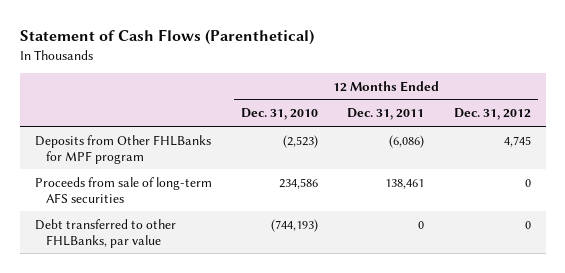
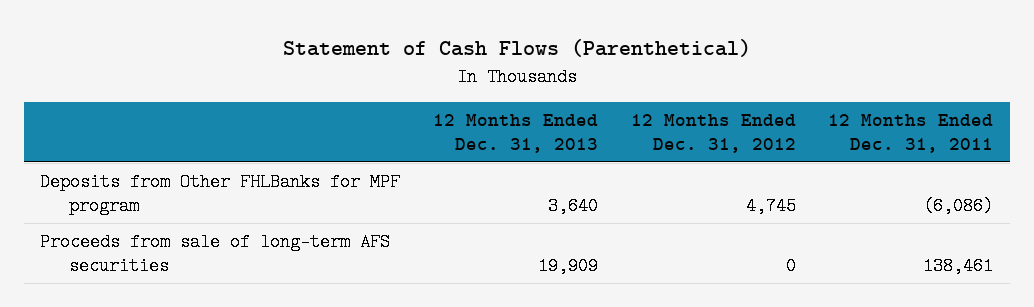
- | 12 Months Ended Dec. 31, 2010 | 12 Months Ended Dec. 31, 2011 | 12 Months Ended Dec. 31, 2012
+ | 12 Months Ended Dec. 31, 2013 | 12 Months Ended Dec. 31, 2012 | 12 Months Ended Dec. 31, 2011
- Debt transferred to other FHLBanks, par value | (744,193) | 0 | 0

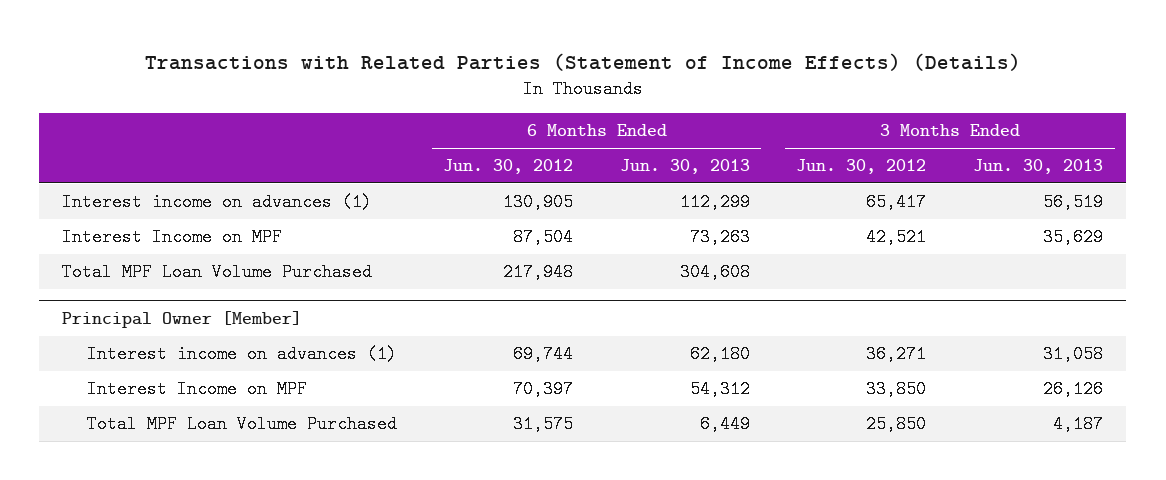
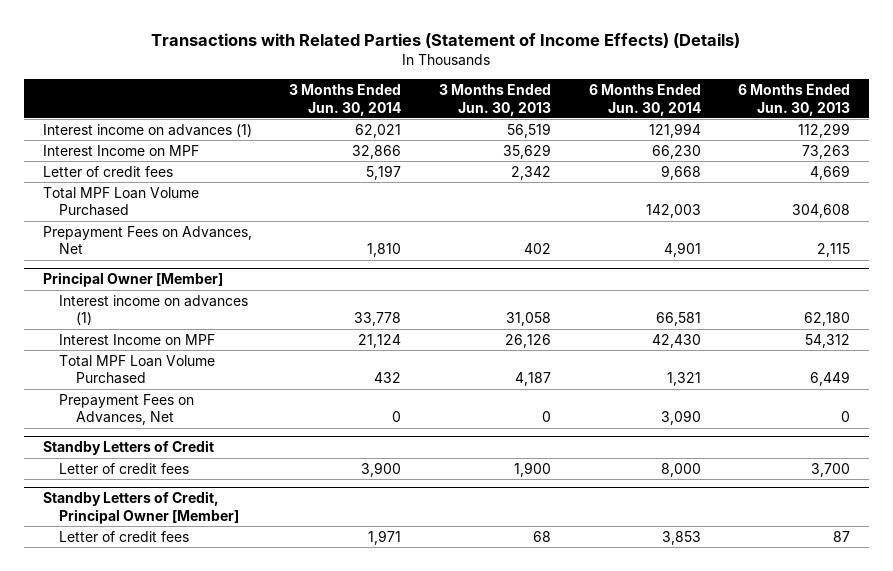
- | 6 Months Ended Jun. 30, 2012 | 6 Months Ended Jun. 30, 2013 | 3 Months Ended Jun. 30, 2012 | 3 Months Ended Jun. 30, 2013
+ | 3 Months Ended Jun. 30, 2014 | 3 Months Ended Jun. 30, 2013 | 6 Months Ended Jun. 30, 2014 | 6 Months Ended Jun. 30, 2013
+ Letter of credit fees | 5,197 | 2,342 | 9,668 | 4,669
+ Prepayment Fees on Advances, Net | 1,810 | 402 | 4,901 | 2,115
@ Principal Owner [Member]
+ Prepayment Fees on Advances, Net | 0 | 0 | 3,090 | 0
+ Standby Letters of Credit
+ Letter of credit fees | 3,900 | 1,900 | 8,000 | 3,700
+ Standby Letters of Credit, Principal Owner [Member]
+ Letter of credit fees | 1,971 | 68 | 3,853 | 87

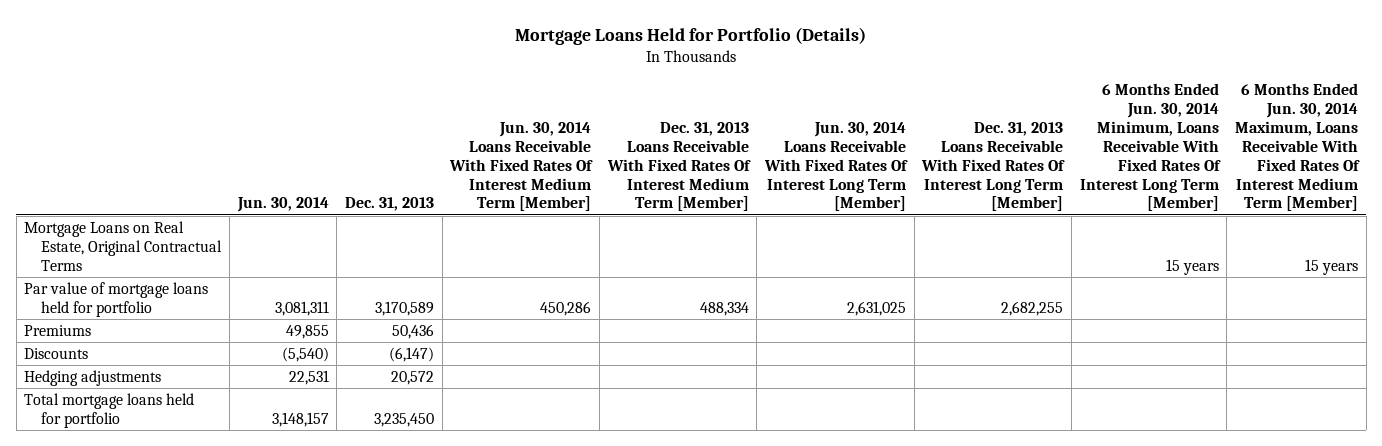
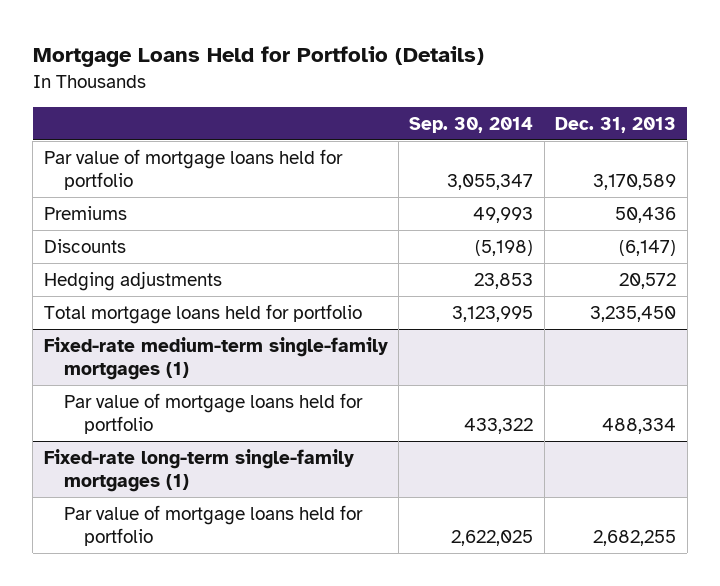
- | Jun. 30, 2014 | Dec. 31, 2013 | Jun. 30, 2014 Loans Receivable With Fixed Rates Of Interest Medium Term [Member] | Dec. 31, 2013 Loans Receivable With Fixed Rates Of Interest Medium Term [Member] | Jun. 30, 2014 Loans Receivable With Fixed Rates Of Interest Long Term [Member] | Dec. 31, 2013 Loans Receivable With Fixed Rates Of Interest Long Term [Member] | 6 Months Ended Jun. 30, 2014 Minimum, Loans Receivable With Fixed Rates Of Interest Long Term [Member] | 6 Months Ended Jun. 30, 2014 Maximum, Loans Receivable With Fixed Rates Of Interest Medium Term [Member]
+ | Sep. 30, 2014 | Dec. 31, 2013
- Mortgage Loans on Real Estate, Original Contractual Terms | | | | | | | 15 years | 15 years
+ Fixed-rate medium-term single-family mortgages (1)
+ Par value of mortgage loans held for portfolio | 433,322 | 488,334
+ Fixed-rate long-term single-family mortgages (1)
+ Par value of mortgage loans held for portfolio | 2,622,025 | 2,682,255

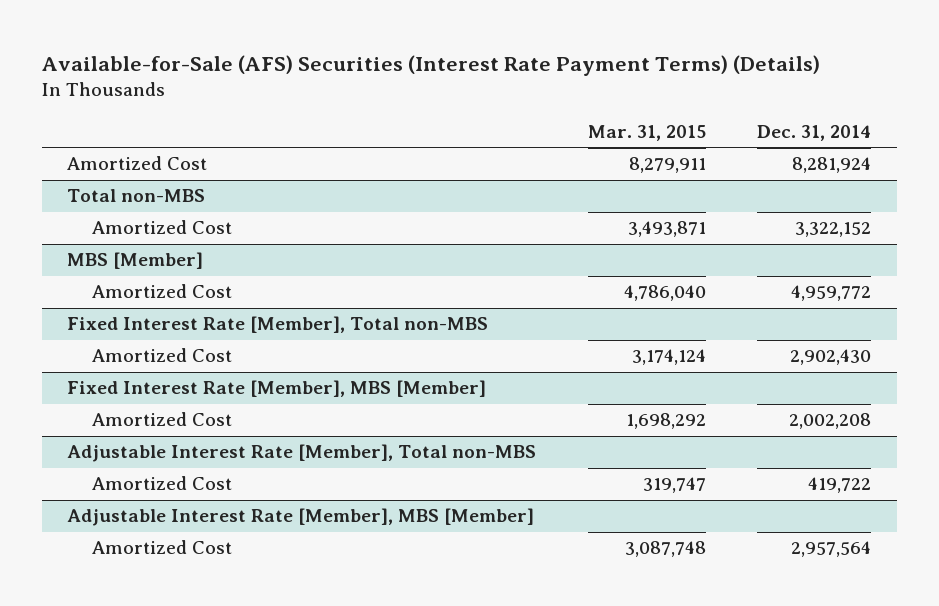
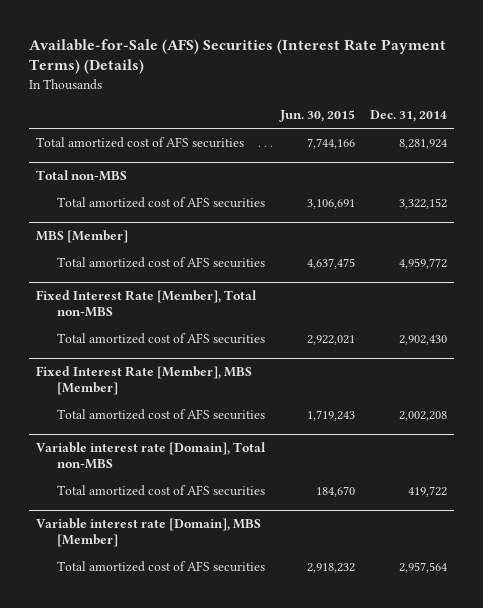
- | Mar. 31, 2015 | Dec. 31, 2014
+ | Jun. 30, 2015 | Dec. 31, 2014
- Amortized Cost | 8,279,911 | 8,281,924
+ Total amortized cost of AFS securities | 7,744,166 | 8,281,924
@ Total non-MBS
- Amortized Cost | 3,493,871 | 3,322,152
+ Total amortized cost of AFS securities | 3,106,691 | 3,322,152
@ MBS [Member]
- Amortized Cost | 4,786,040 | 4,959,772
+ Total amortized cost of AFS securities | 4,637,475 | 4,959,772
@ Fixed Interest Rate [Member], Total non-MBS
- Amortized Cost | 3,174,124 | 2,902,430
+ Total amortized cost of AFS securities | 2,922,021 | 2,902,430
@ Fixed Interest Rate [Member], MBS [Member]
- Amortized Cost | 1,698,292 | 2,002,208
- Adjustable Interest Rate [Member], Total non-MBS
- Amortized Cost | 319,747 | 419,722
- Adjustable Interest Rate [Member], MBS [Member]
- Amortized Cost | 3,087,748 | 2,957,564
@ Fixed Interest Rate [Member], MBS [Member]
+ Total amortized cost of AFS securities | 1,719,243 | 2,002,208
+ Variable interest rate [Domain], Total non-MBS
+ Total amortized cost of AFS securities | 184,670 | 419,722
+ Variable interest rate [Domain], MBS [Member]
+ Total amortized cost of AFS securities | 2,918,232 | 2,957,564

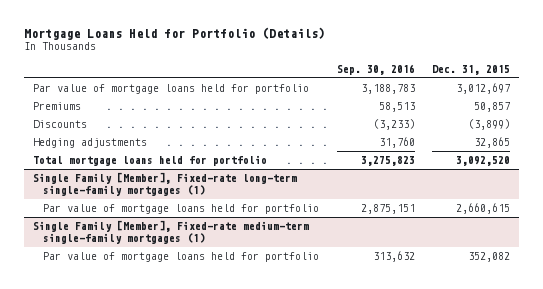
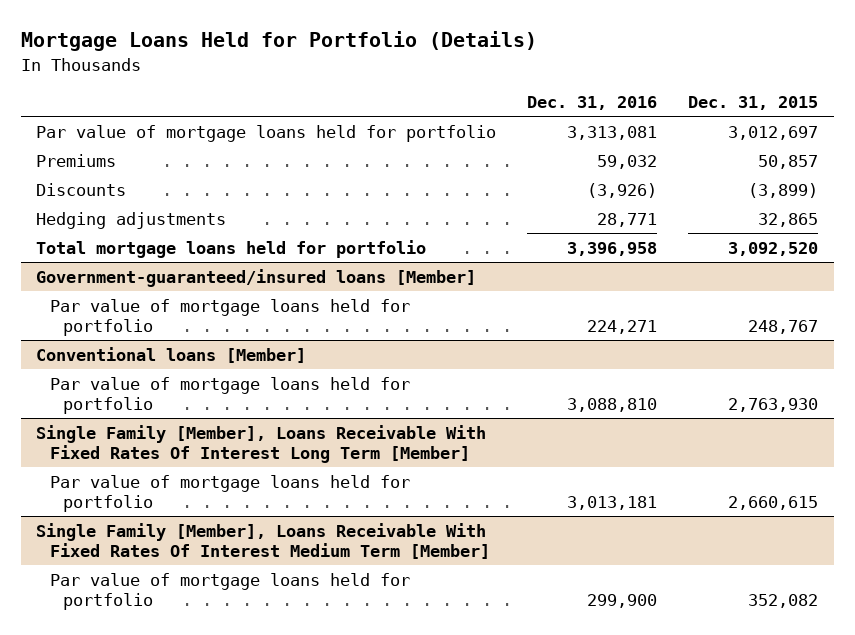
- | Sep. 30, 2016 | Dec. 31, 2015
+ | Dec. 31, 2016 | Dec. 31, 2015
- Single Family [Member], Fixed-rate long-term single-family mortgages (1)
+ Government-guaranteed/insured loans [Member]
+ Par value of mortgage loans held for portfolio | 224,271 | 248,767
+ Conventional loans [Member]
+ Par value of mortgage loans held for portfolio | 3,088,810 | 2,763,930
+ Single Family [Member], Loans Receivable With Fixed Rates Of Interest Long Term [Member]
- Single Family [Member], Fixed-rate medium-term single-family mortgages (1)
+ Single Family [Member], Loans Receivable With Fixed Rates Of Interest Medium Term [Member]

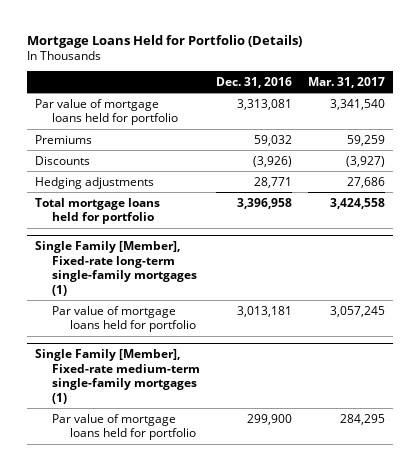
- | Dec. 31, 2016 | Dec. 31, 2015
+ | Dec. 31, 2016 | Mar. 31, 2017
- Government-guaranteed/insured loans [Member]
- Par value of mortgage loans held for portfolio | 224,271 | 248,767
- Conventional loans [Member]
- Par value of mortgage loans held for portfolio | 3,088,810 | 2,763,930
- Single Family [Member], Loans Receivable With Fixed Rates Of Interest Long Term [Member]
+ Single Family [Member], Fixed-rate long-term single-family mortgages (1)
- Single Family [Member], Loans Receivable With Fixed Rates Of Interest Medium Term [Member]
+ Single Family [Member], Fixed-rate medium-term single-family mortgages (1)

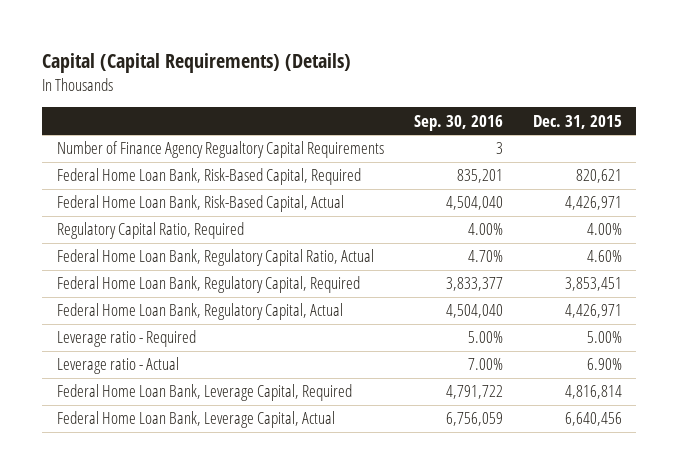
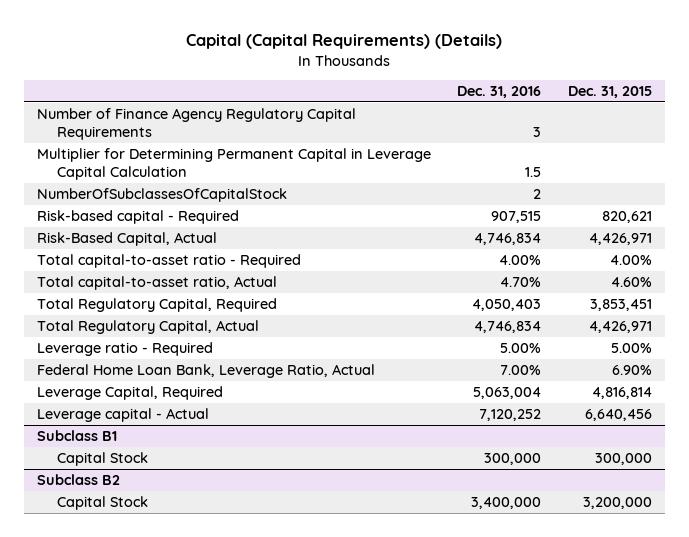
- | Sep. 30, 2016 | Dec. 31, 2015
+ | Dec. 31, 2016 | Dec. 31, 2015
- Number of Finance Agency Regualtory Capital Requirements | 3 |
- Federal Home Loan Bank, Risk-Based Capital, Required | 835,201 | 820,621
- Federal Home Loan Bank, Risk-Based Capital, Actual | 4,504,040 | 4,426,971
- Regulatory Capital Ratio, Required | 4.00% | 4.00%
- Federal Home Loan Bank, Regulatory Capital Ratio, Actual | 4.70% | 4.60%
- Federal Home Loan Bank, Regulatory Capital, Required | 3,833,377 | 3,853,451
- Federal Home Loan Bank, Regulatory Capital, Actual | 4,504,040 | 4,426,971
+ Number of Finance Agency Regulatory Capital Requirements | 3 |
+ Multiplier for Determining Permanent Capital in Leverage Capital Calculation | 1.5 |
+ NumberOfSubclassesOfCapitalStock | 2 |
+ Risk-based capital - Required | 907,515 | 820,621
+ Risk-Based Capital, Actual | 4,746,834 | 4,426,971
+ Total capital-to-asset ratio - Required | 4.00% | 4.00%
+ Total capital-to-asset ratio, Actual | 4.70% | 4.60%
+ Total Regulatory Capital, Required | 4,050,403 | 3,853,451
+ Total Regulatory Capital, Actual | 4,746,834 | 4,426,971
- Leverage ratio - Actual | 7.00% | 6.90%
- Federal Home Loan Bank, Leverage Capital, Required | 4,791,722 | 4,816,814
- Federal Home Loan Bank, Leverage Capital, Actual | 6,756,059 | 6,640,456
+ Federal Home Loan Bank, Leverage Ratio, Actual | 7.00% | 6.90%
+ Leverage Capital, Required | 5,063,004 | 4,816,814
+ Leverage capital - Actual | 7,120,252 | 6,640,456
+ Subclass B1
+ Capital Stock | 300,000 | 300,000
+ Subclass B2
+ Capital Stock | 3,400,000 | 3,200,000

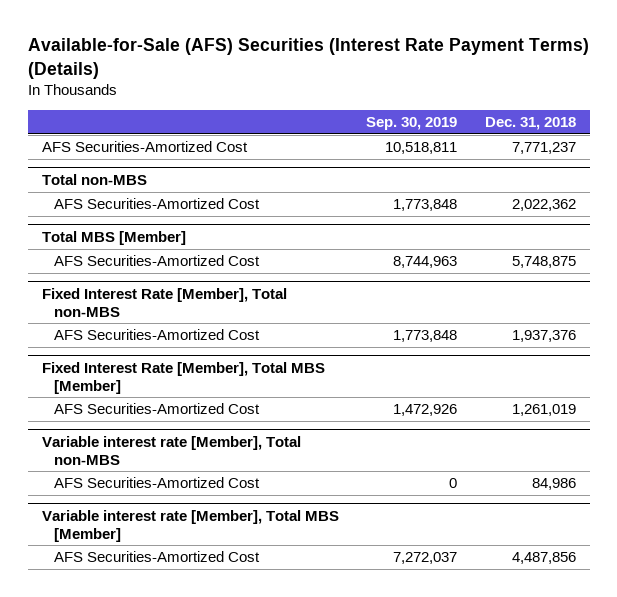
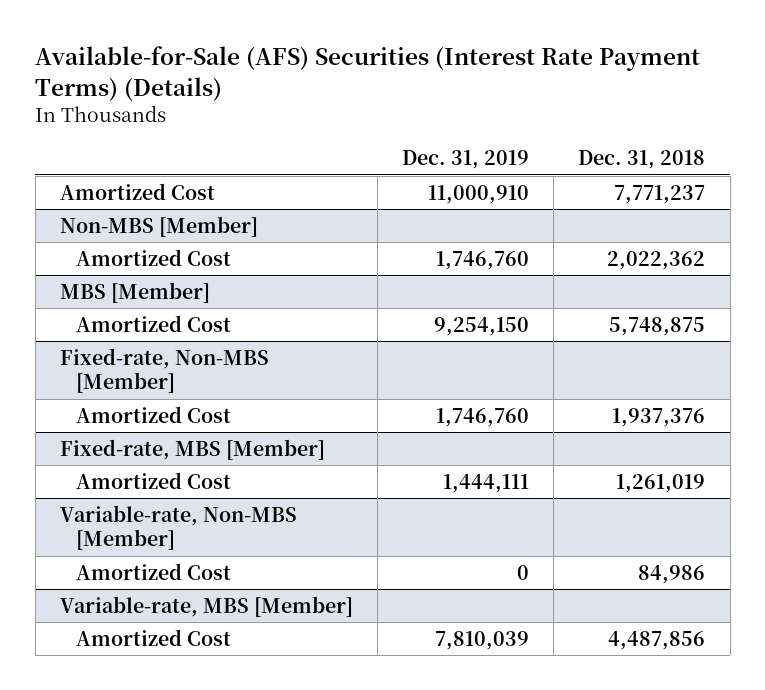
- | Sep. 30, 2019 | Dec. 31, 2018
+ | Dec. 31, 2019 | Dec. 31, 2018
- AFS Securities-Amortized Cost | 10,518,811 | 7,771,237
- Total non-MBS
- AFS Securities-Amortized Cost | 1,773,848 | 2,022,362
- Total MBS [Member]
- AFS Securities-Amortized Cost | 8,744,963 | 5,748,875
- Fixed Interest Rate [Member], Total non-MBS
- AFS Securities-Amortized Cost | 1,773,848 | 1,937,376
- Fixed Interest Rate [Member], Total MBS [Member]
- AFS Securities-Amortized Cost | 1,472,926 | 1,261,019
- Variable interest rate [Member], Total non-MBS
- AFS Securities-Amortized Cost | 0 | 84,986
- Variable interest rate [Member], Total MBS [Member]
- AFS Securities-Amortized Cost | 7,272,037 | 4,487,856
+ Amortized Cost | 11,000,910 | 7,771,237
+ Non-MBS [Member]
+ Amortized Cost | 1,746,760 | 2,022,362
+ MBS [Member]
+ Amortized Cost | 9,254,150 | 5,748,875
+ Fixed-rate, Non-MBS [Member]
+ Amortized Cost | 1,746,760 | 1,937,376
+ Fixed-rate, MBS [Member]
+ Amortized Cost | 1,444,111 | 1,261,019
+ Variable-rate, Non-MBS [Member]
+ Amortized Cost | 0 | 84,986
+ Variable-rate, MBS [Member]
+ Amortized Cost | 7,810,039 | 4,487,856

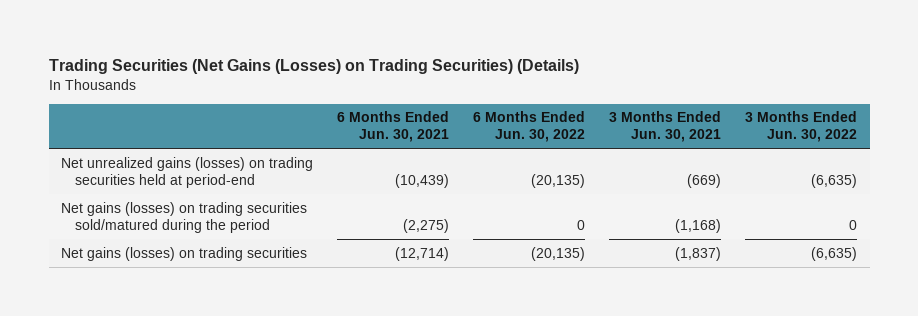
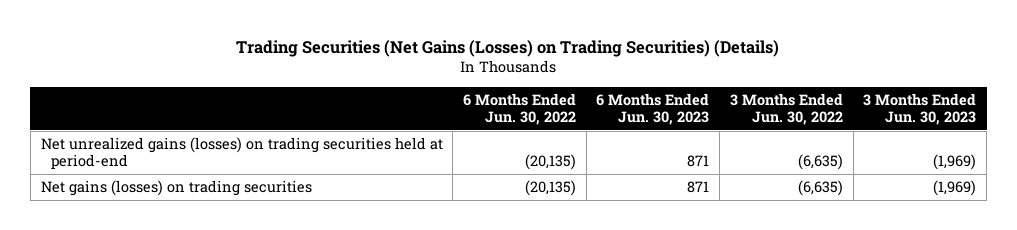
- | 6 Months Ended Jun. 30, 2021 | 6 Months Ended Jun. 30, 2022 | 3 Months Ended Jun. 30, 2021 | 3 Months Ended Jun. 30, 2022
+ | 6 Months Ended Jun. 30, 2022 | 6 Months Ended Jun. 30, 2023 | 3 Months Ended Jun. 30, 2022 | 3 Months Ended Jun. 30, 2023
- Net gains (losses) on trading securities sold/matured during the period | (2,275) | 0 | (1,168) | 0

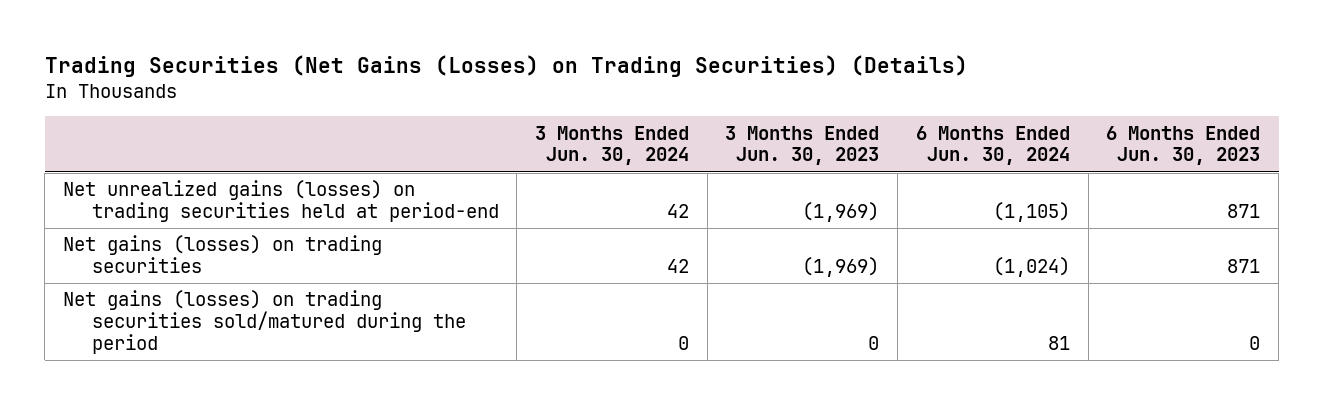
- | 6 Months Ended Jun. 30, 2022 | 6 Months Ended Jun. 30, 2023 | 3 Months Ended Jun. 30, 2022 | 3 Months Ended Jun. 30, 2023
+ | 3 Months Ended Jun. 30, 2024 | 3 Months Ended Jun. 30, 2023 | 6 Months Ended Jun. 30, 2024 | 6 Months Ended Jun. 30, 2023
+ Net gains (losses) on trading securities sold/matured during the period | 0 | 0 | 81 | 0

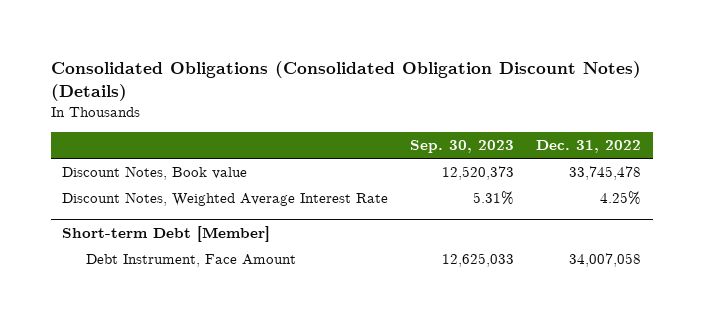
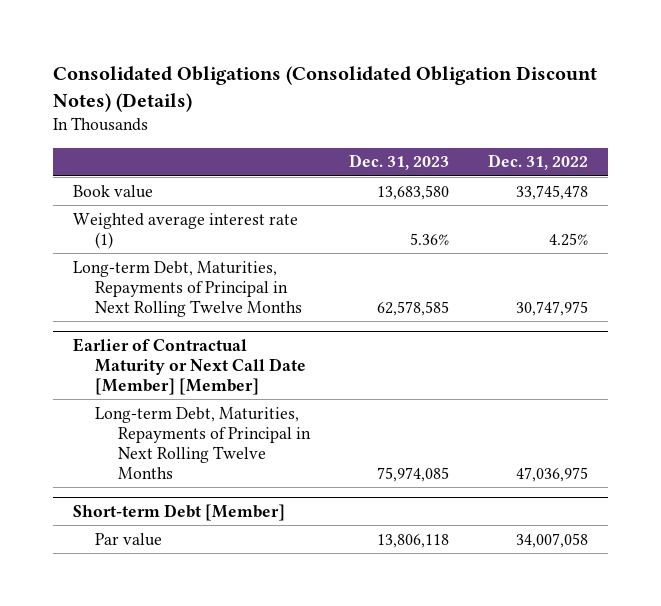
- | Sep. 30, 2023 | Dec. 31, 2022
+ | Dec. 31, 2023 | Dec. 31, 2022
- Discount Notes, Book value | 12,520,373 | 33,745,478
- Discount Notes, Weighted Average Interest Rate | 5.31% | 4.25%
+ Book value | 13,683,580 | 33,745,478
+ Weighted average interest rate (1) | 5.36% | 4.25%
+ Long-term Debt, Maturities, Repayments of Principal in Next Rolling Twelve Months | 62,578,585 | 30,747,975
+ Earlier of Contractual Maturity or Next Call Date [Member] [Member]
+ Long-term Debt, Maturities, Repayments of Principal in Next Rolling Twelve Months | 75,974,085 | 47,036,975
@ Short-term Debt [Member]
- Debt Instrument, Face Amount | 12,625,033 | 34,007,058
+ Par value | 13,806,118 | 34,007,058

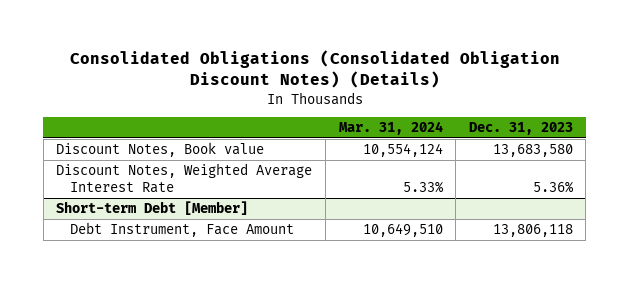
- | Dec. 31, 2023 | Dec. 31, 2022
+ | Mar. 31, 2024 | Dec. 31, 2023
- Book value | 13,683,580 | 33,745,478
- Weighted average interest rate (1) | 5.36% | 4.25%
- Long-term Debt, Maturities, Repayments of Principal in Next Rolling Twelve Months | 62,578,585 | 30,747,975
- Earlier of Contractual Maturity or Next Call Date [Member] [Member]
- Long-term Debt, Maturities, Repayments of Principal in Next Rolling Twelve Months | 75,974,085 | 47,036,975
+ Discount Notes, Book value | 10,554,124 | 13,683,580
+ Discount Notes, Weighted Average Interest Rate | 5.33% | 5.36%
@ Short-term Debt [Member]
- Par value | 13,806,118 | 34,007,058
+ Debt Instrument, Face Amount | 10,649,510 | 13,806,118

